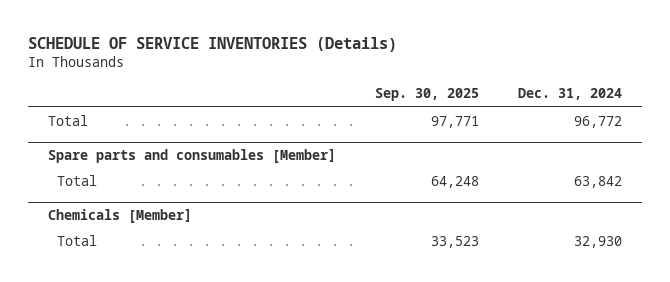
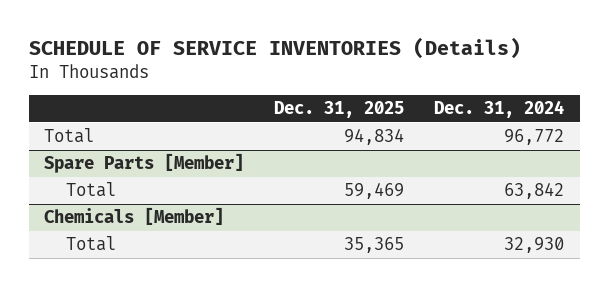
- | Sep. 30, 2025 | Dec. 31, 2024
+ | Dec. 31, 2025 | Dec. 31, 2024
- Spare parts and consumables [Member]
+ Spare Parts [Member]

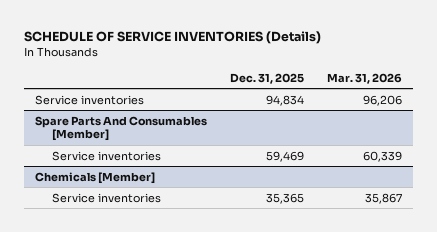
- | Dec. 31, 2025 | Dec. 31, 2024
+ | Dec. 31, 2025 | Mar. 31, 2026
- Total | 94,834 | 96,772
- Spare Parts [Member]
- Total | 59,469 | 63,842
+ Service inventories | 94,834 | 96,206
+ Spare Parts And Consumables [Member]
+ Service inventories | 59,469 | 60,339
@ Chemicals [Member]
- Total | 35,365 | 32,930
+ Service inventories | 35,365 | 35,867

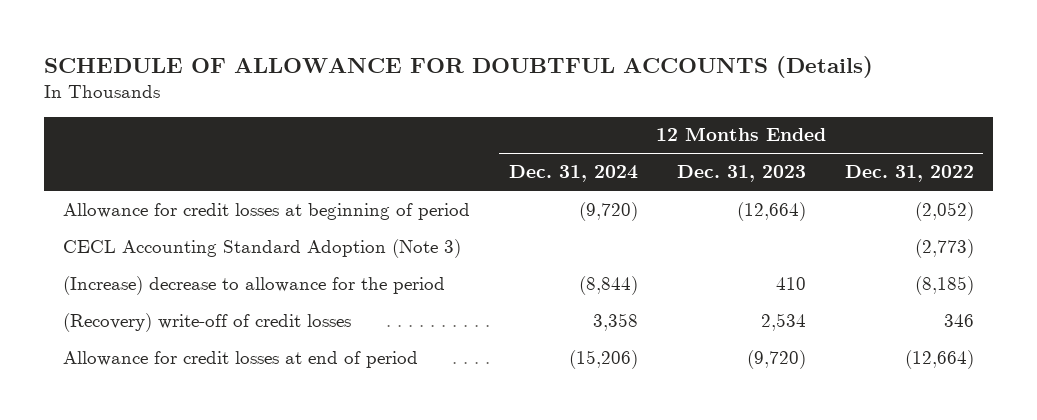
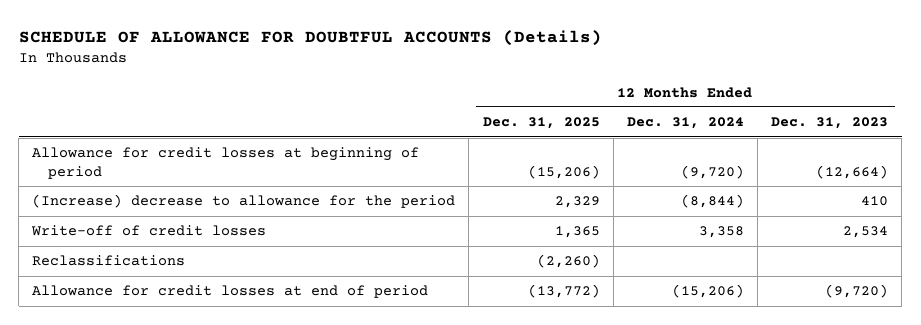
- | 12 Months Ended Dec. 31, 2024 | 12 Months Ended Dec. 31, 2023 | 12 Months Ended Dec. 31, 2022
+ | 12 Months Ended Dec. 31, 2025 | 12 Months Ended Dec. 31, 2024 | 12 Months Ended Dec. 31, 2023
- CECL Accounting Standard Adoption (Note 3) | | | (2,773)
- (Recovery) write-off of credit losses | 3,358 | 2,534 | 346
+ Write-off of credit losses | 1,365 | 3,358 | 2,534
+ Reclassifications | (2,260) | |

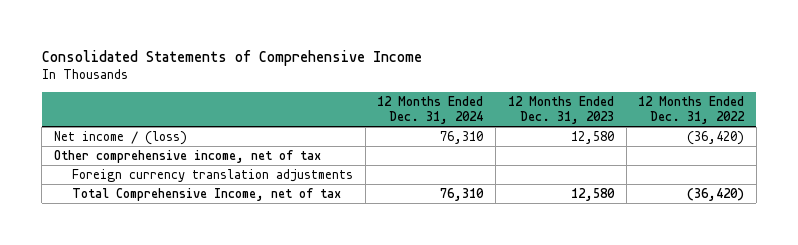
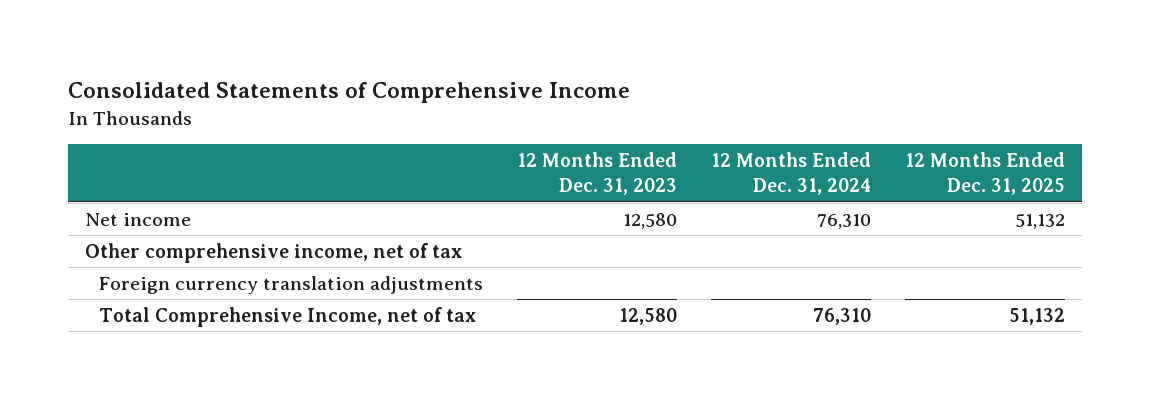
- | 12 Months Ended Dec. 31, 2024 | 12 Months Ended Dec. 31, 2023 | 12 Months Ended Dec. 31, 2022
+ | 12 Months Ended Dec. 31, 2023 | 12 Months Ended Dec. 31, 2024 | 12 Months Ended Dec. 31, 2025
- Net income / (loss) | 76,310 | 12,580 | (36,420)
+ Net income | 12,580 | 76,310 | 51,132

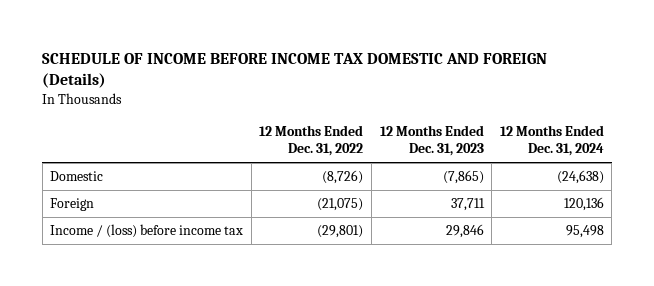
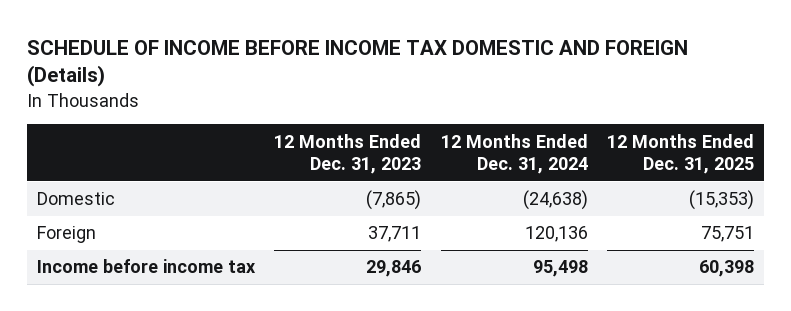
- | 12 Months Ended Dec. 31, 2022 | 12 Months Ended Dec. 31, 2023 | 12 Months Ended Dec. 31, 2024
+ | 12 Months Ended Dec. 31, 2023 | 12 Months Ended Dec. 31, 2024 | 12 Months Ended Dec. 31, 2025
- Income / (loss) before income tax | (29,801) | 29,846 | 95,498
+ Income before income tax | 29,846 | 95,498 | 60,398

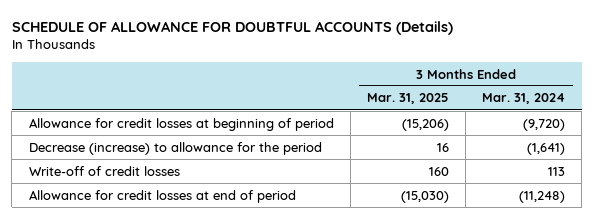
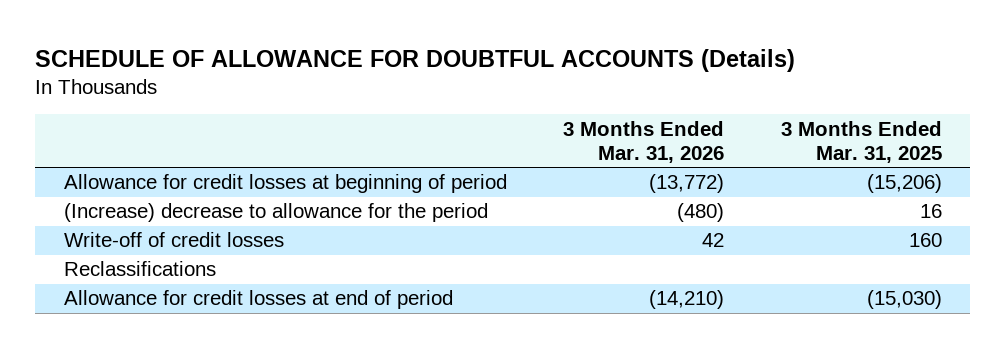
- | 3 Months Ended Mar. 31, 2025 | 3 Months Ended Mar. 31, 2024
+ | 3 Months Ended Mar. 31, 2026 | 3 Months Ended Mar. 31, 2025
- Decrease (increase) to allowance for the period | 16 | (1,641)
+ (Increase) decrease to allowance for the period | (480) | 16
+ Reclassifications

